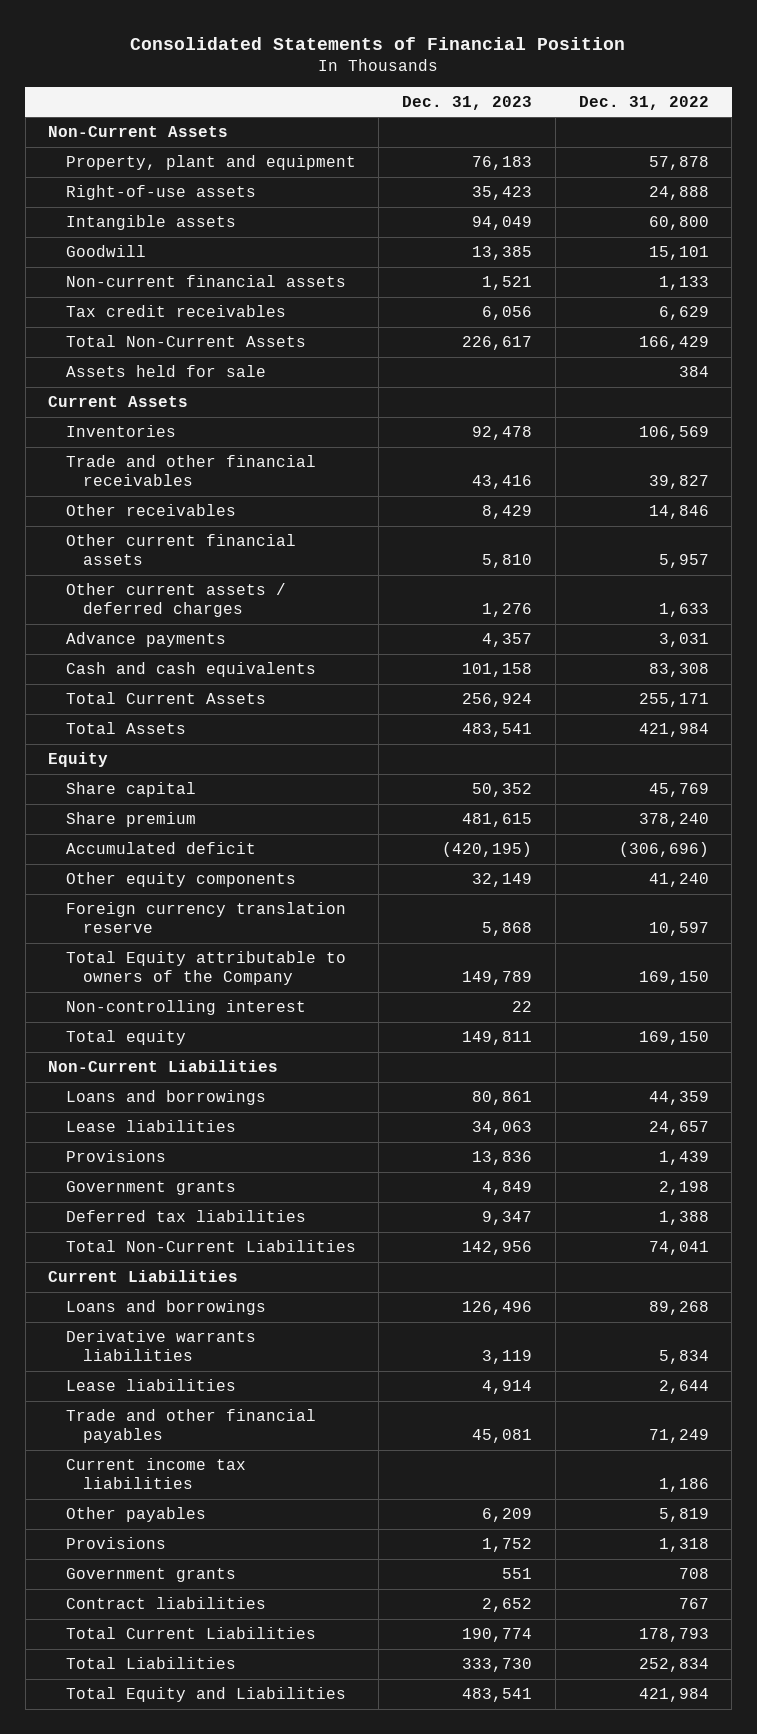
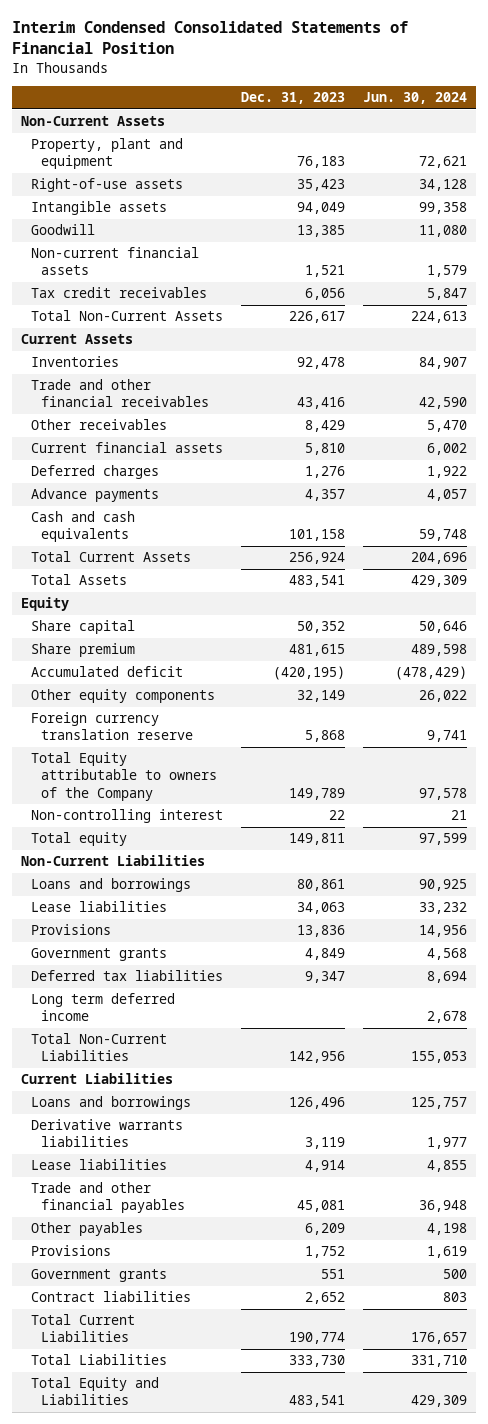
- Consolidated Statements of Financial Position
+ Interim Condensed Consolidated Statements of Financial Position
- | Dec. 31, 2023 | Dec. 31, 2022
+ | Dec. 31, 2023 | Jun. 30, 2024
- Assets held for sale | | 384
- Other current financial assets | 5,810 | 5,957
- Other current assets / deferred charges | 1,276 | 1,633
+ Current financial assets | 5,810 | 6,002
+ Deferred charges | 1,276 | 1,922
+ Long term deferred income | | 2,678
- Current income tax liabilities | | 1,186

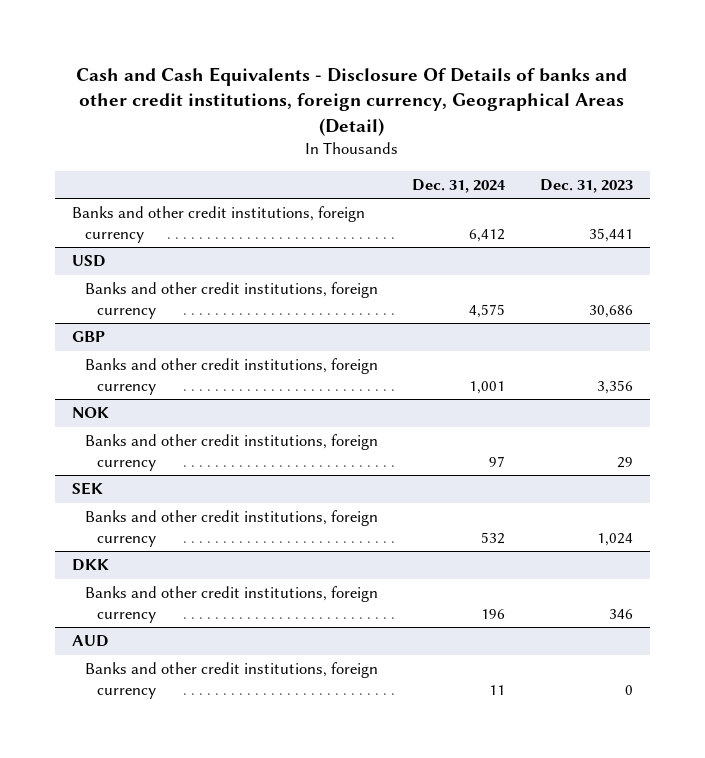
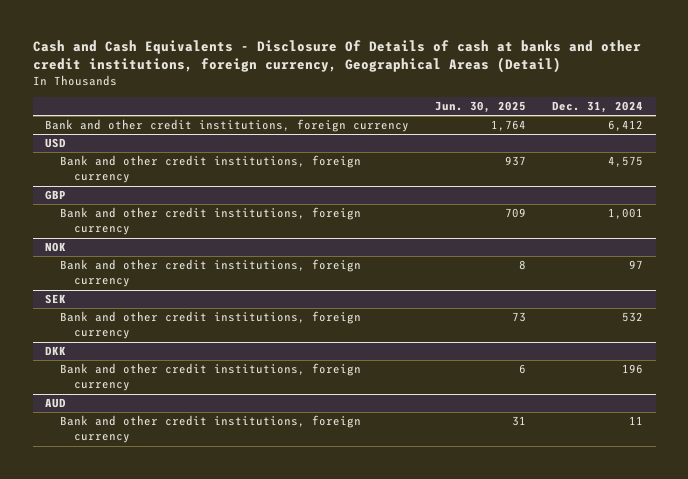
- Cash and Cash Equivalents - Disclosure Of Details of banks and other credit institutions, foreign currency, Geographical Areas (Detail)
+ Cash and Cash Equivalents - Disclosure Of Details of cash at banks and other credit institutions, foreign currency, Geographical Areas (Detail)
- | Dec. 31, 2024 | Dec. 31, 2023
+ | Jun. 30, 2025 | Dec. 31, 2024
- Banks and other credit institutions, foreign currency | 6,412 | 35,441
+ Bank and other credit institutions, foreign currency | 1,764 | 6,412
@ USD
- Banks and other credit institutions, foreign currency | 4,575 | 30,686
+ Bank and other credit institutions, foreign currency | 937 | 4,575
@ GBP
- Banks and other credit institutions, foreign currency | 1,001 | 3,356
+ Bank and other credit institutions, foreign currency | 709 | 1,001
@ NOK
- Banks and other credit institutions, foreign currency | 97 | 29
+ Bank and other credit institutions, foreign currency | 8 | 97
@ SEK
- Banks and other credit institutions, foreign currency | 532 | 1,024
+ Bank and other credit institutions, foreign currency | 73 | 532
@ DKK
- Banks and other credit institutions, foreign currency | 196 | 346
+ Bank and other credit institutions, foreign currency | 6 | 196
@ AUD
- Banks and other credit institutions, foreign currency | 11 | 0
+ Bank and other credit institutions, foreign currency | 31 | 11

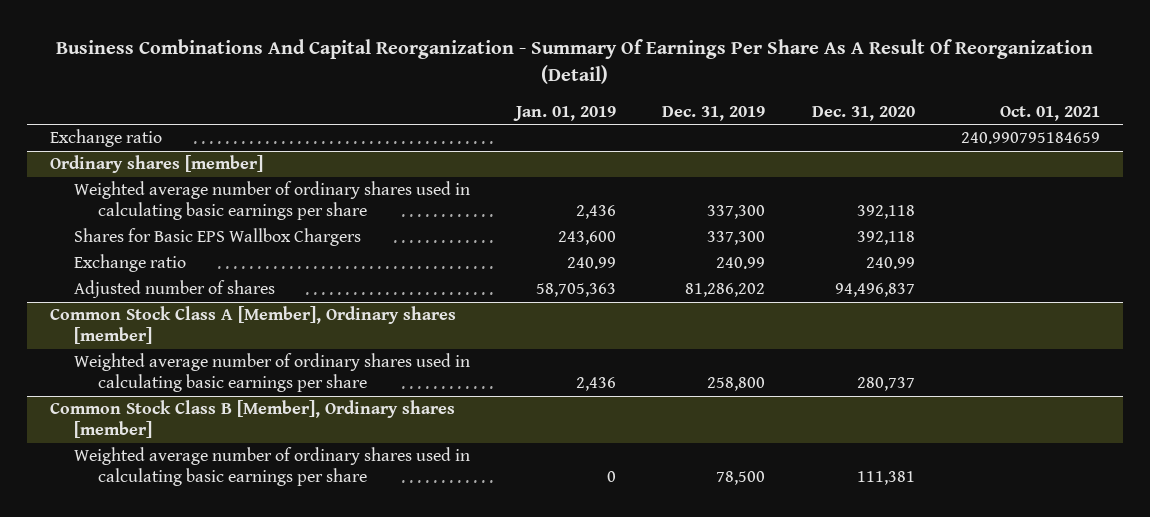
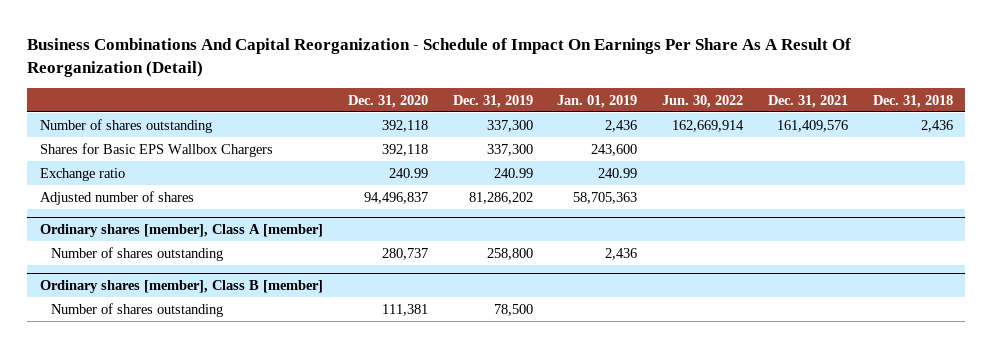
- Business Combinations And Capital Reorganization - Summary Of Earnings Per Share As A Result Of Reorganization (Detail)
+ Business Combinations And Capital Reorganization - Schedule of Impact On Earnings Per Share As A Result Of Reorganization (Detail)
- | Jan. 01, 2019 | Dec. 31, 2019 | Dec. 31, 2020 | Oct. 01, 2021
+ | Dec. 31, 2020 | Dec. 31, 2019 | Jan. 01, 2019 | Jun. 30, 2022 | Dec. 31, 2021 | Dec. 31, 2018
- Exchange ratio | | | | 240.990795184659
- Ordinary shares [member]
- Weighted average number of ordinary shares used in calculating basic earnings per share | 2,436 | 337,300 | 392,118 |
+ Number of shares outstanding | 392,118 | 337,300 | 2,436 | 162,669,914 | 161,409,576 | 2,436
- Common Stock Class A [Member], Ordinary shares [member]
- Weighted average number of ordinary shares used in calculating basic earnings per share | 2,436 | 258,800 | 280,737 |
- Common Stock Class B [Member], Ordinary shares [member]
- Weighted average number of ordinary shares used in calculating basic earnings per share | 0 | 78,500 | 111,381 |
+ Ordinary shares [member], Class A [member]
+ Number of shares outstanding | 280,737 | 258,800 | 2,436 | | |
+ Ordinary shares [member], Class B [member]
+ Number of shares outstanding | 111,381 | 78,500 | | | |

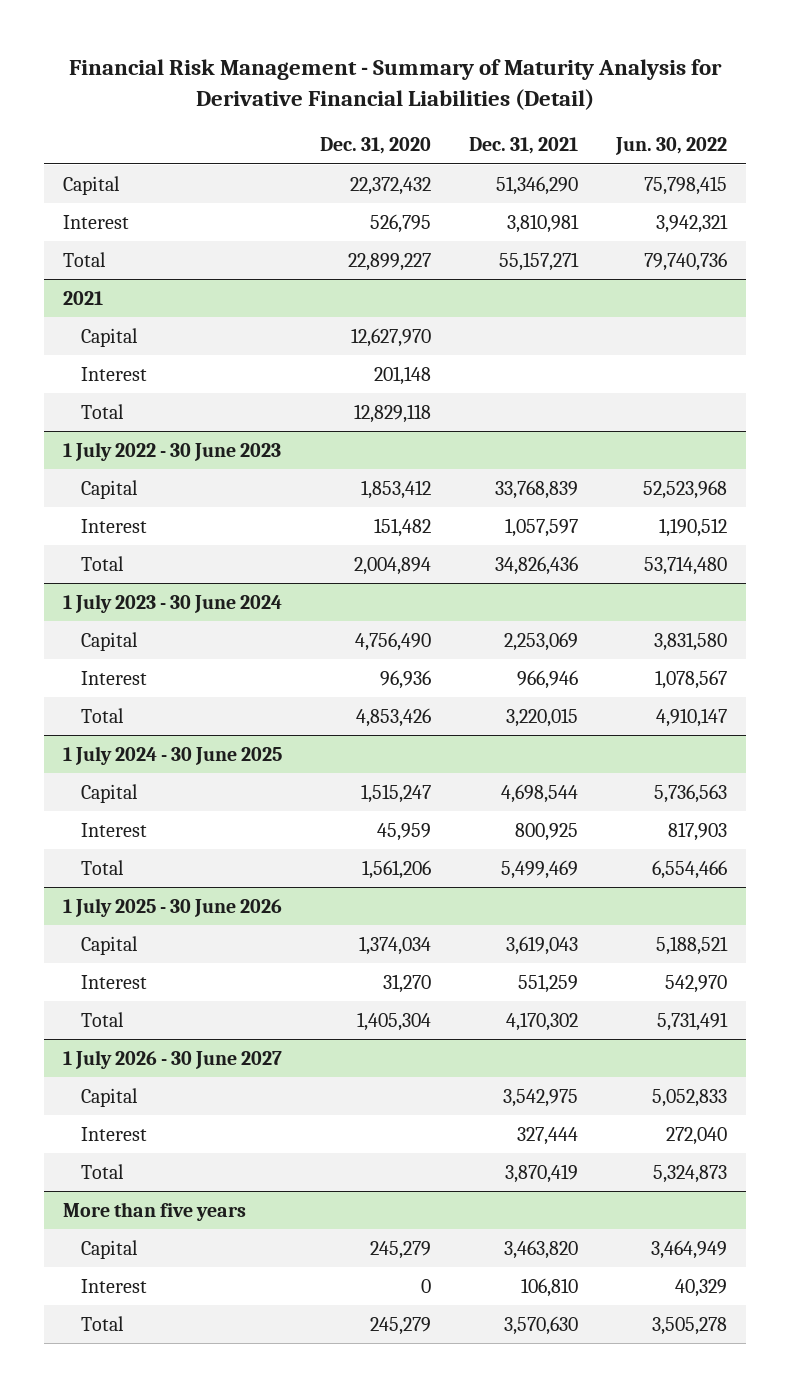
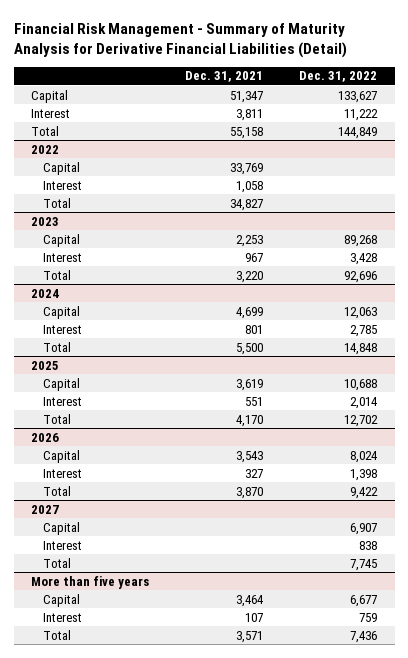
- | Dec. 31, 2020 | Dec. 31, 2021 | Jun. 30, 2022
+ | Dec. 31, 2021 | Dec. 31, 2022
- Capital | 22,372,432 | 51,346,290 | 75,798,415
- Interest | 526,795 | 3,810,981 | 3,942,321
- Total | 22,899,227 | 55,157,271 | 79,740,736
- 2021
+ Capital | 51,347 | 133,627
+ Interest | 3,811 | 11,222
+ Total | 55,158 | 144,849
+ 2022
+ Capital | 33,769 |
+ Interest | 1,058 |
+ Total | 34,827 |
+ 2023
+ Capital | 2,253 | 89,268
+ Interest | 967 | 3,428
+ Total | 3,220 | 92,696
+ 2024
+ Capital | 4,699 | 12,063
+ Interest | 801 | 2,785
+ Total | 5,500 | 14,848
+ 2025
+ Capital | 3,619 | 10,688
+ Interest | 551 | 2,014
+ Total | 4,170 | 12,702
+ 2026
+ Capital | 3,543 | 8,024
+ Interest | 327 | 1,398
+ Total | 3,870 | 9,422
+ 2027
- 1 July 2022 - 30 June 2023
- Capital | 1,853,412 | 33,768,839 | 52,523,968
- Interest | 151,482 | 1,057,597 | 1,190,512
- Total | 2,004,894 | 34,826,436 | 53,714,480
- 1 July 2023 - 30 June 2024
- Capital | 4,756,490 | 2,253,069 | 3,831,580
- Interest | 96,936 | 966,946 | 1,078,567
- Total | 4,853,426 | 3,220,015 | 4,910,147
- 1 July 2024 - 30 June 2025
- Capital | 1,515,247 | 4,698,544 | 5,736,563
- Interest | 45,959 | 800,925 | 817,903
- Total | 1,561,206 | 5,499,469 | 6,554,466
- 1 July 2025 - 30 June 2026
- Capital | 1,374,034 | 3,619,043 | 5,188,521
- Interest | 31,270 | 551,259 | 542,970
- Total | 1,405,304 | 4,170,302 | 5,731,491
- 1 July 2026 - 30 June 2027
- Capital | | 3,542,975 | 5,052,833
- Interest | | 327,444 | 272,040
- Total | | 3,870,419 | 5,324,873
@ More than five years
- Capital | 245,279 | 3,463,820 | 3,464,949
- Interest | 0 | 106,810 | 40,329
- Total | 245,279 | 3,570,630 | 3,505,278
+ Capital | 3,464 | 6,677
+ Interest | 107 | 759
+ Total | 3,571 | 7,436

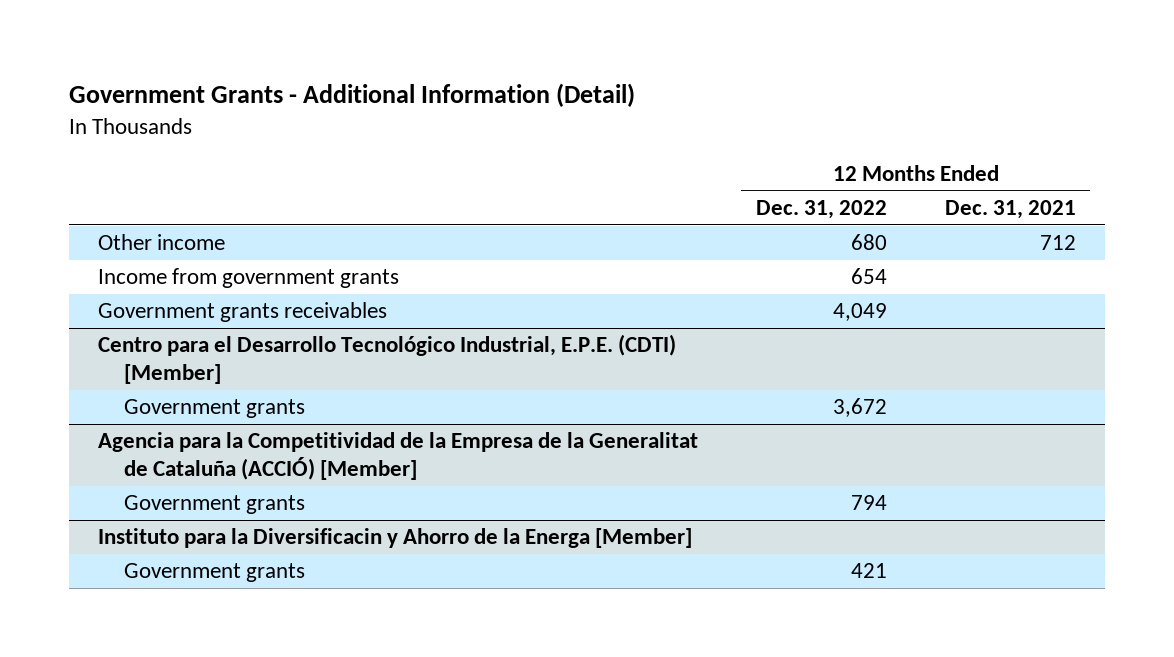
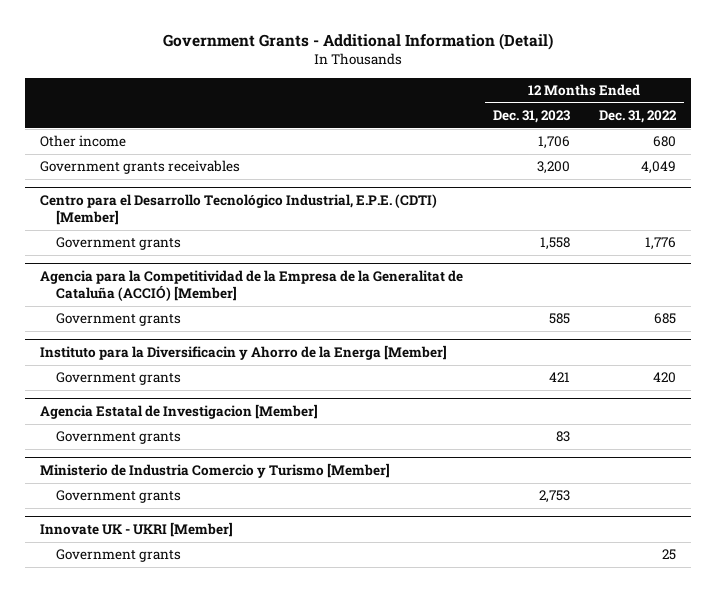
- | 12 Months Ended Dec. 31, 2022 | 12 Months Ended Dec. 31, 2021
+ | 12 Months Ended Dec. 31, 2023 | 12 Months Ended Dec. 31, 2022
- Income from government grants | 654 |
@ Centro para el Desarrollo Tecnológico Industrial, E.P.E. (CDTI) [Member]
- Government grants | 3,672 |
+ Government grants | 1,558 | 1,776
@ Agencia para la Competitividad de la Empresa de la Generalitat de Cataluña (ACCIÓ) [Member]
- Government grants | 794 |
+ Government grants | 585 | 685
@ Instituto para la Diversificacin y Ahorro de la Energa [Member]
- Government grants | 421 |
+ Government grants | 421 | 420
+ Agencia Estatal de Investigacion [Member]
+ Government grants | 83 |
+ Ministerio de Industria Comercio y Turismo [Member]
+ Government grants | 2,753 |
+ Innovate UK - UKRI [Member]
+ Government grants | | 25

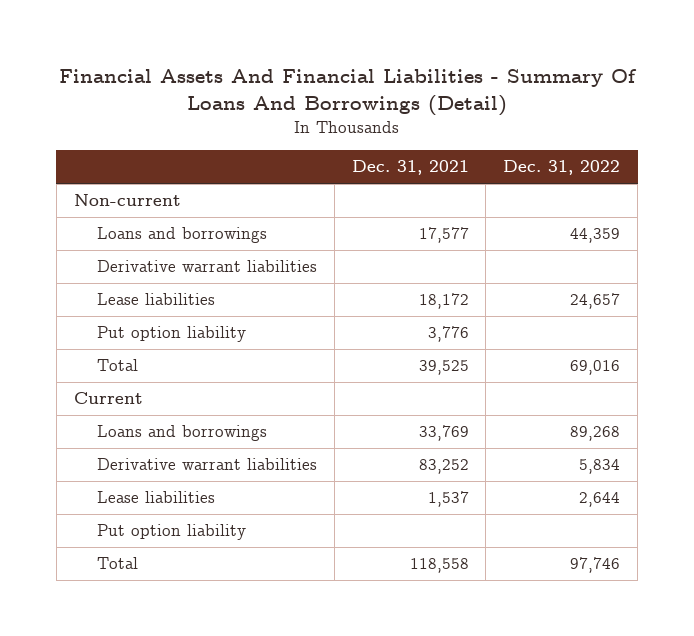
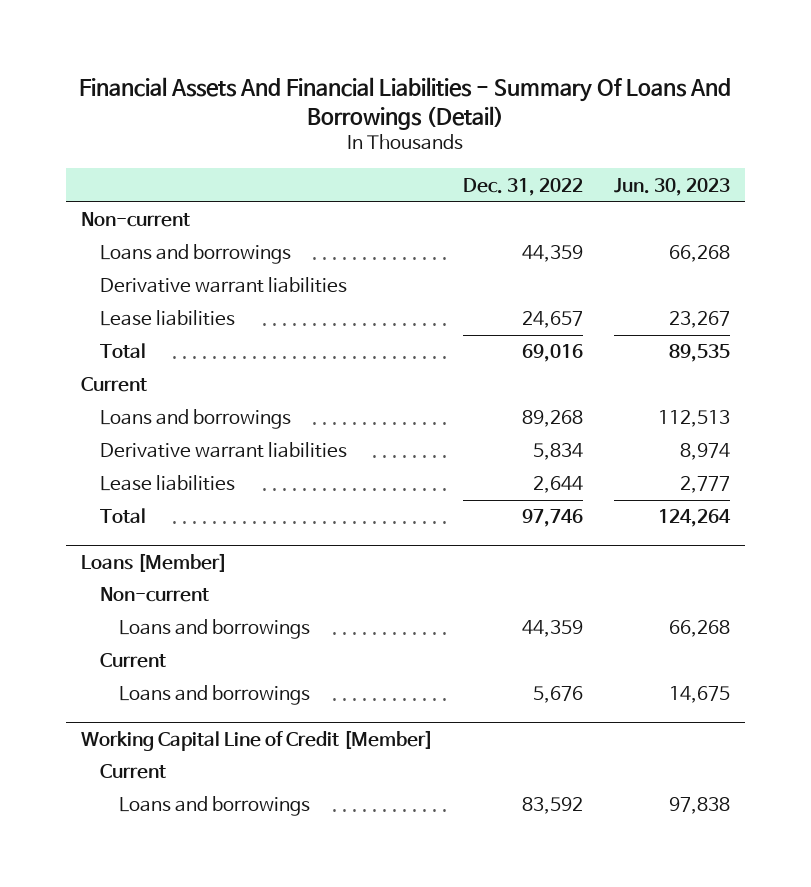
- | Dec. 31, 2021 | Dec. 31, 2022
+ | Dec. 31, 2022 | Jun. 30, 2023
- Put option liability | 3,776 |
- Put option liability
+ Loans [Member]
+ Non-current
+ Loans and borrowings | 44,359 | 66,268
+ Current
+ Loans and borrowings | 5,676 | 14,675
+ Working Capital Line of Credit [Member]
+ Current
+ Loans and borrowings | 83,592 | 97,838

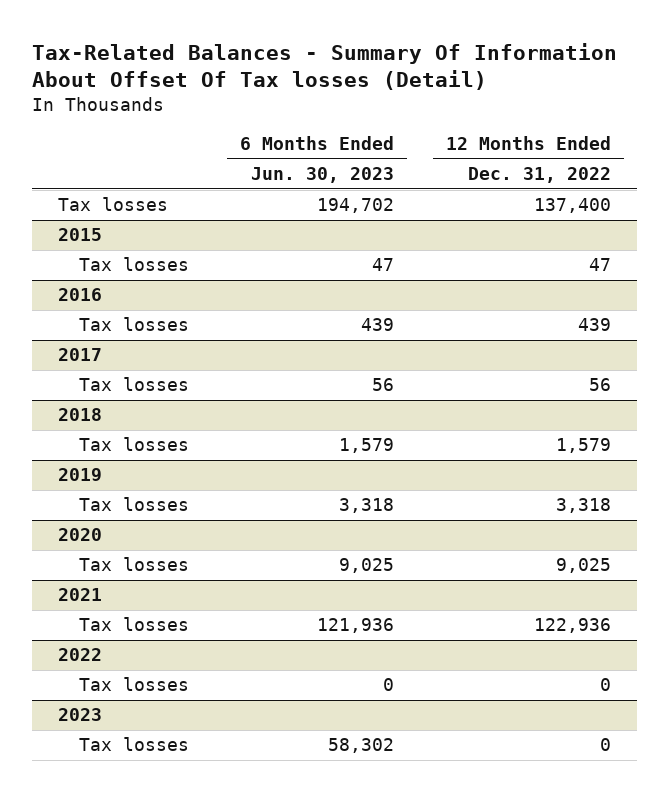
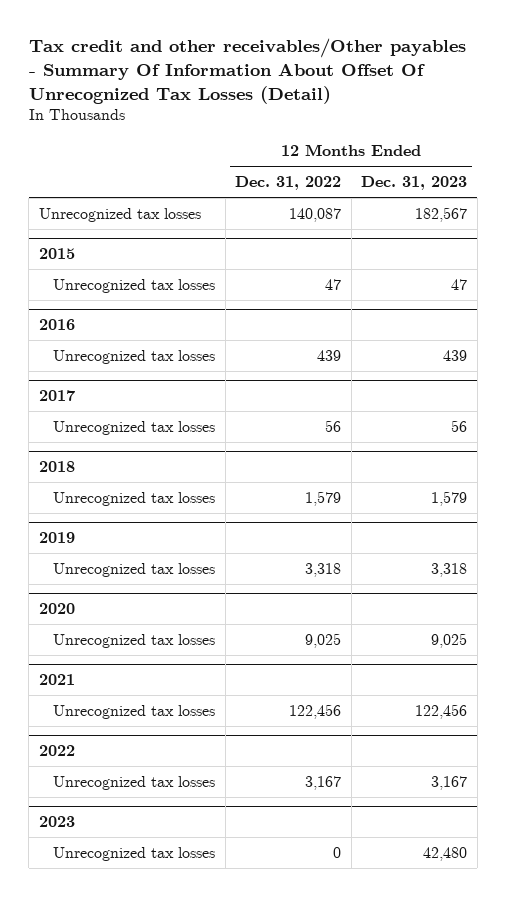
- Tax-Related Balances - Summary Of Information About Offset Of Tax losses (Detail)
+ Tax credit and other receivables/Other payables - Summary Of Information About Offset Of Unrecognized Tax Losses (Detail)
- | 6 Months Ended Jun. 30, 2023 | 12 Months Ended Dec. 31, 2022
+ | 12 Months Ended Dec. 31, 2022 | 12 Months Ended Dec. 31, 2023
- Tax losses | 194,702 | 137,400
+ Unrecognized tax losses | 140,087 | 182,567
@ 2015
- Tax losses | 47 | 47
+ Unrecognized tax losses | 47 | 47
@ 2016
- Tax losses | 439 | 439
+ Unrecognized tax losses | 439 | 439
@ 2017
- Tax losses | 56 | 56
+ Unrecognized tax losses | 56 | 56
@ 2018
- Tax losses | 1,579 | 1,579
+ Unrecognized tax losses | 1,579 | 1,579
@ 2019
- Tax losses | 3,318 | 3,318
+ Unrecognized tax losses | 3,318 | 3,318
@ 2020
- Tax losses | 9,025 | 9,025
+ Unrecognized tax losses | 9,025 | 9,025
@ 2021
- Tax losses | 121,936 | 122,936
+ Unrecognized tax losses | 122,456 | 122,456
@ 2022
- Tax losses | 0 | 0
+ Unrecognized tax losses | 3,167 | 3,167
@ 2023
- Tax losses | 58,302 | 0
+ Unrecognized tax losses | 0 | 42,480

